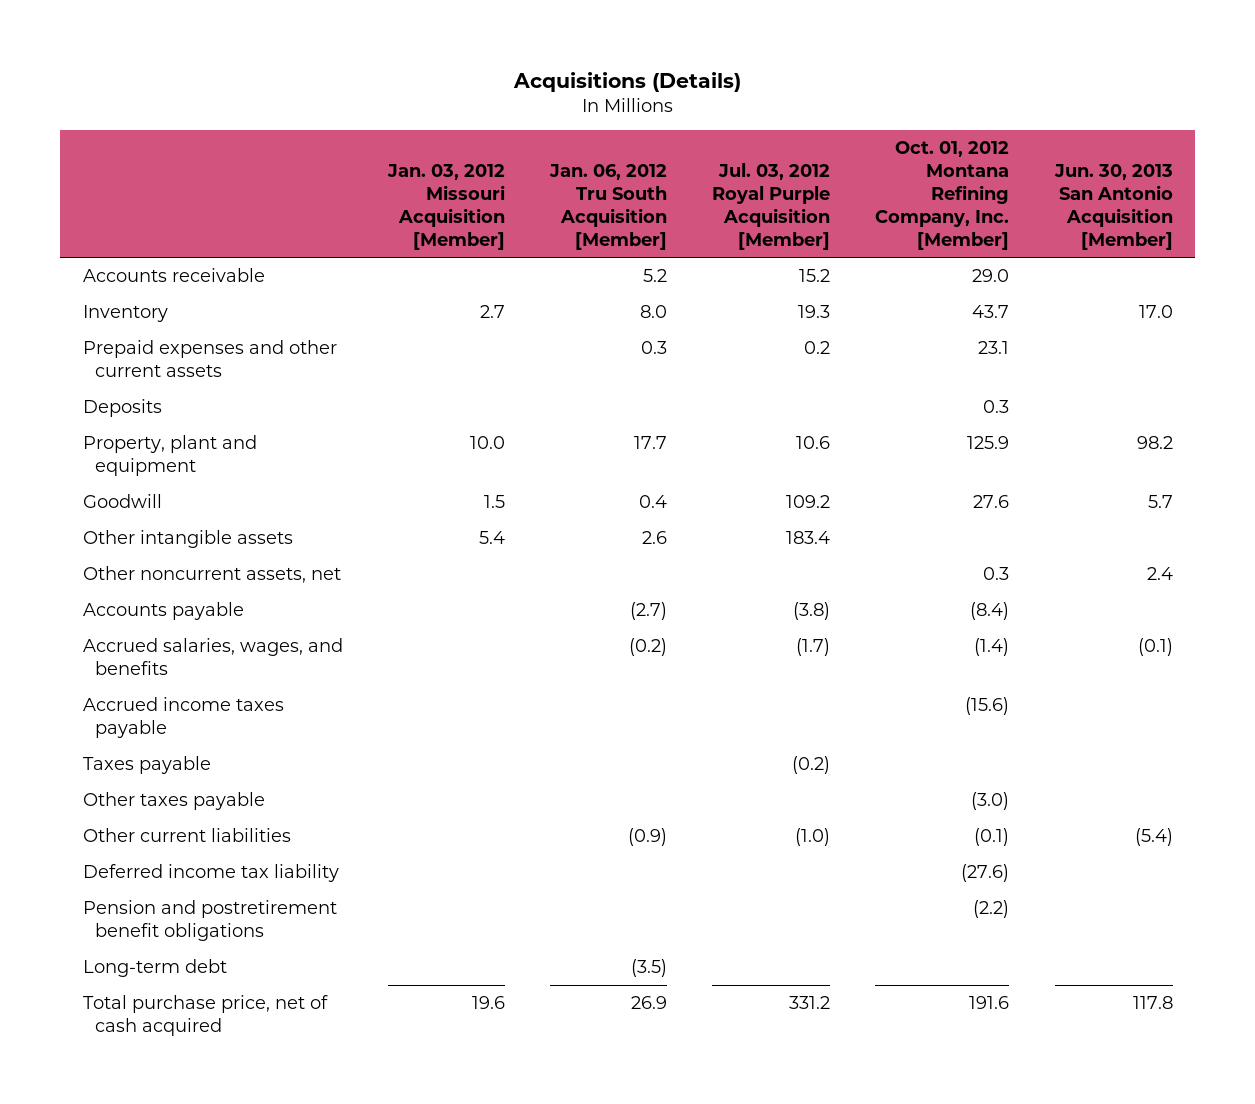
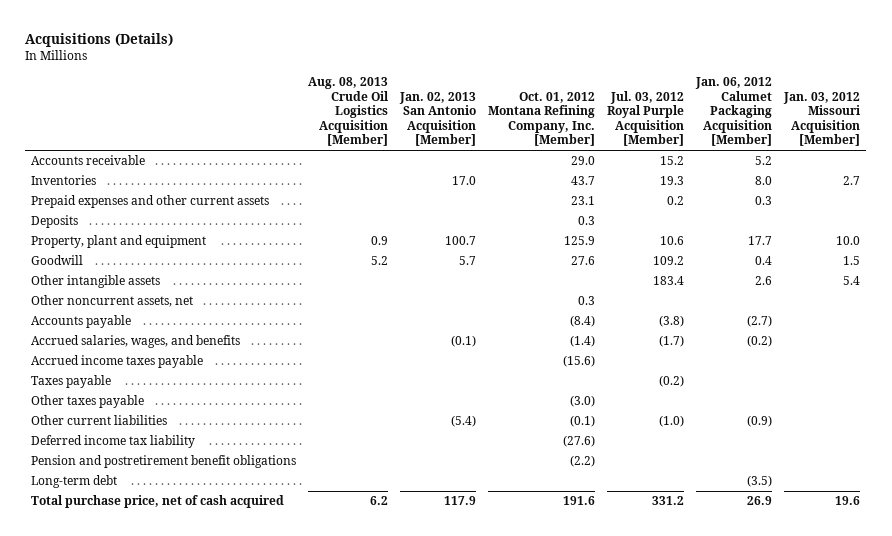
- | Jan. 03, 2012 Missouri Acquisition [Member] | Jan. 06, 2012 Tru South Acquisition [Member] | Jul. 03, 2012 Royal Purple Acquisition [Member] | Oct. 01, 2012 Montana Refining Company, Inc. [Member] | Jun. 30, 2013 San Antonio Acquisition [Member]
+ | Aug. 08, 2013 Crude Oil Logistics Acquisition [Member] | Jan. 02, 2013 San Antonio Acquisition [Member] | Oct. 01, 2012 Montana Refining Company, Inc. [Member] | Jul. 03, 2012 Royal Purple Acquisition [Member] | Jan. 06, 2012 Calumet Packaging Acquisition [Member] | Jan. 03, 2012 Missouri Acquisition [Member]
- Inventory | 2.7 | 8.0 | 19.3 | 43.7 | 17.0
+ Inventories | | 17.0 | 43.7 | 19.3 | 8.0 | 2.7

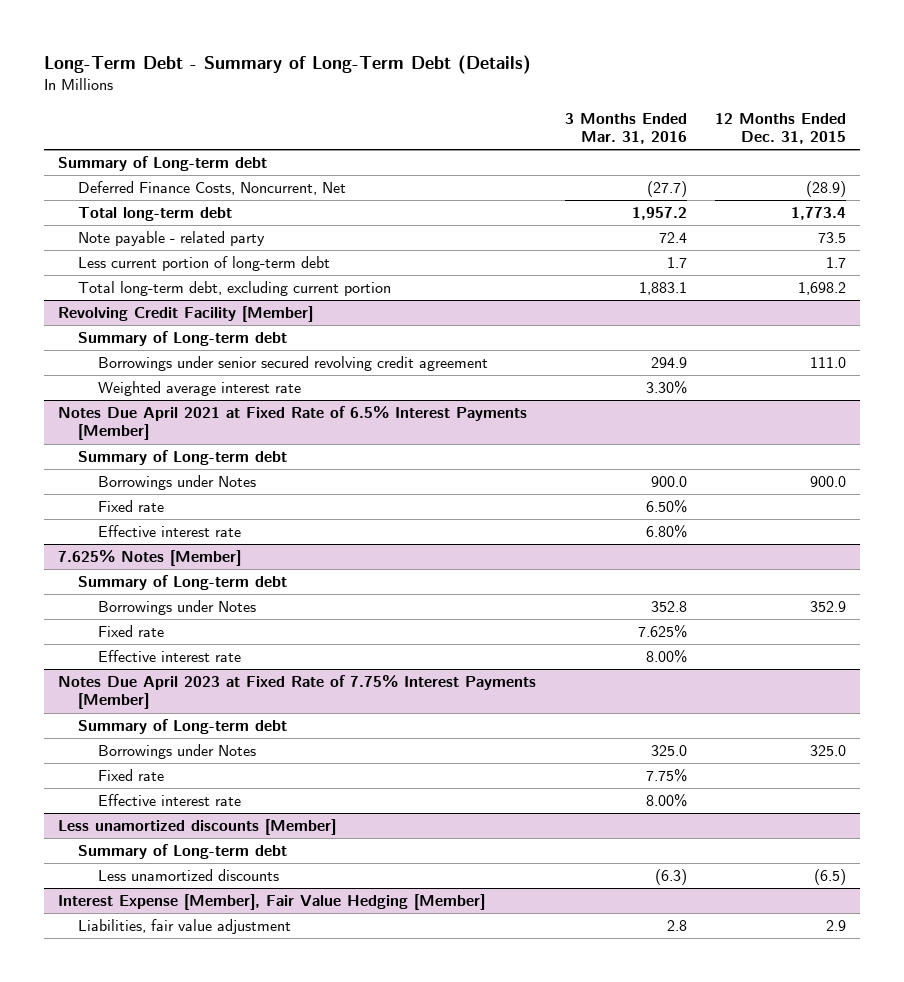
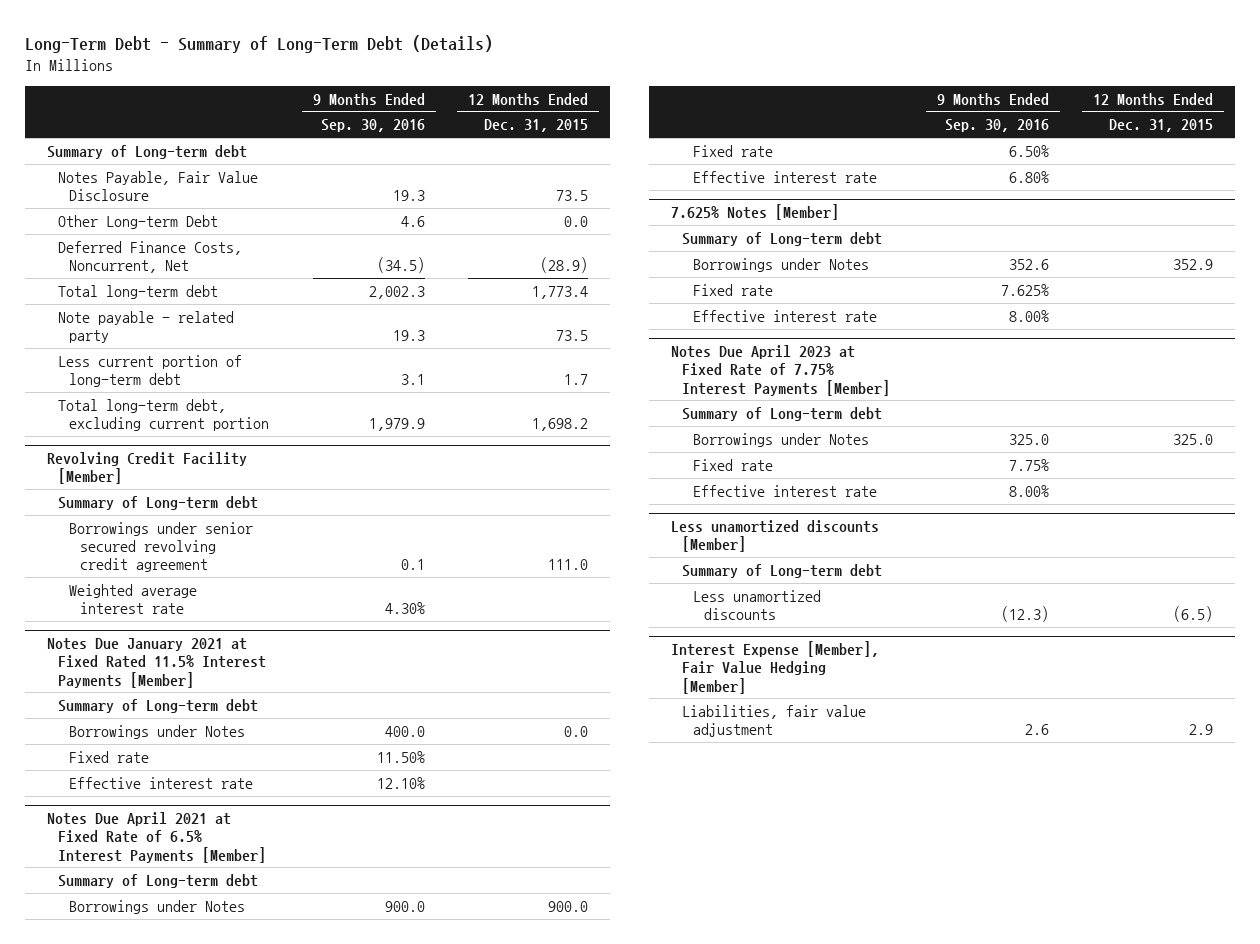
- | 3 Months Ended Mar. 31, 2016 | 12 Months Ended Dec. 31, 2015
+ | 9 Months Ended Sep. 30, 2016 | 12 Months Ended Dec. 31, 2015
+ Notes Payable, Fair Value Disclosure | 19.3 | 73.5
+ Other Long-term Debt | 4.6 | 0.0
+ Notes Due January 2021 at Fixed Rated 11.5% Interest Payments [Member]
+ Summary of Long-term debt
+ Borrowings under Notes | 400.0 | 0.0
+ Fixed rate | 11.50% |
+ Effective interest rate | 12.10% |

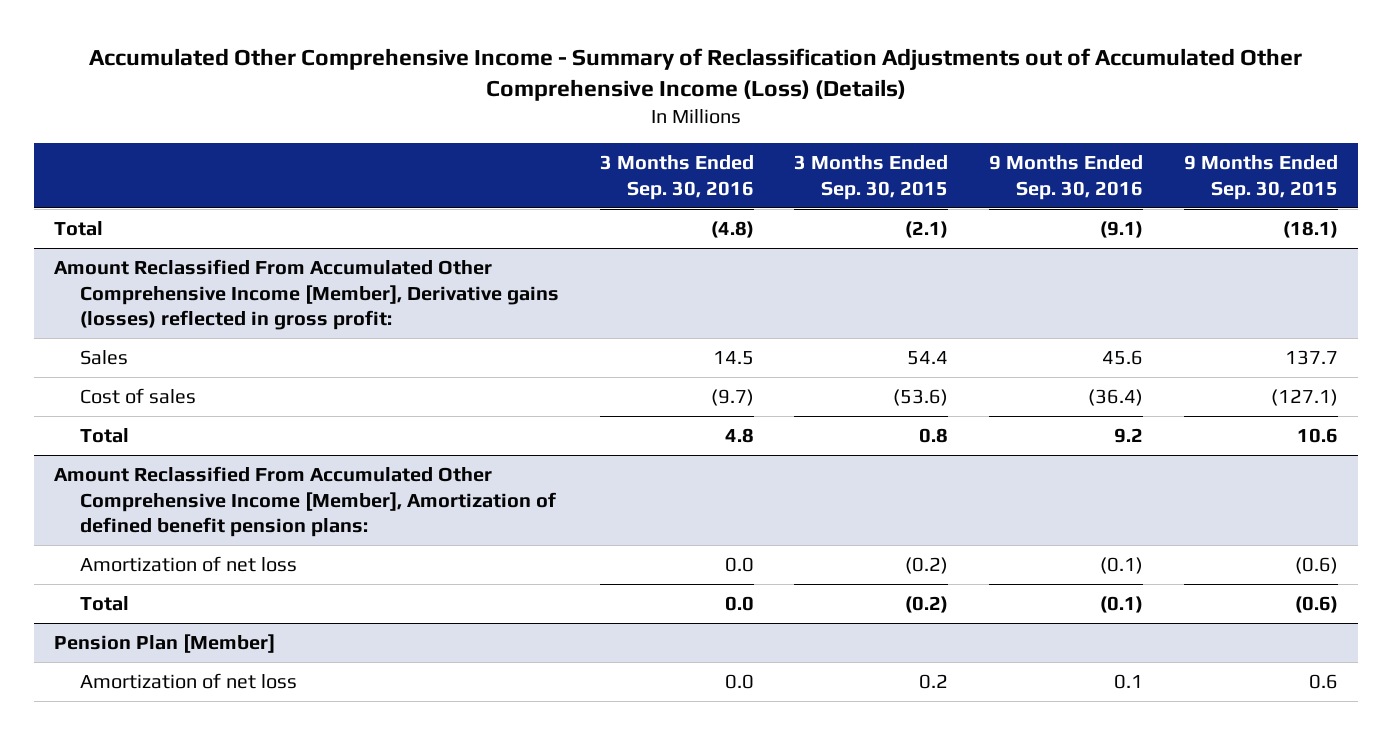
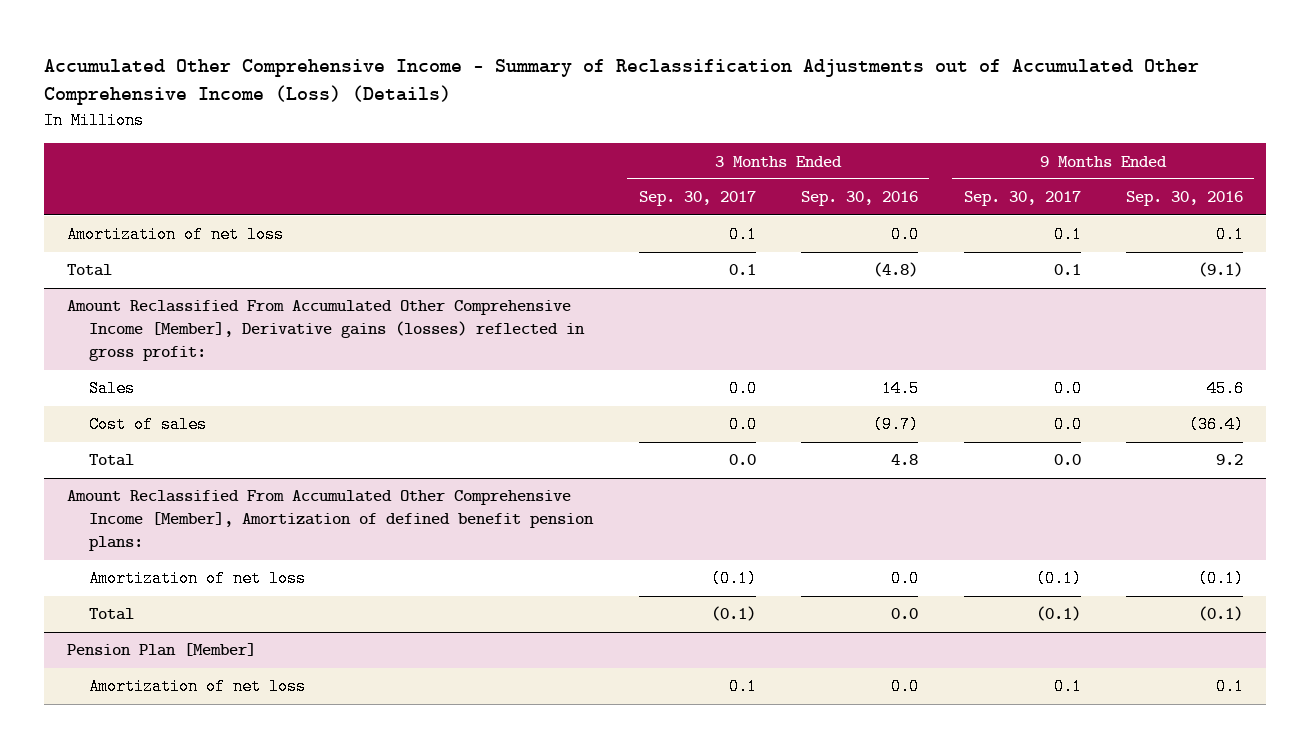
- | 3 Months Ended Sep. 30, 2016 | 3 Months Ended Sep. 30, 2015 | 9 Months Ended Sep. 30, 2016 | 9 Months Ended Sep. 30, 2015
+ | 3 Months Ended Sep. 30, 2017 | 3 Months Ended Sep. 30, 2016 | 9 Months Ended Sep. 30, 2017 | 9 Months Ended Sep. 30, 2016
+ Amortization of net loss | 0.1 | 0.0 | 0.1 | 0.1

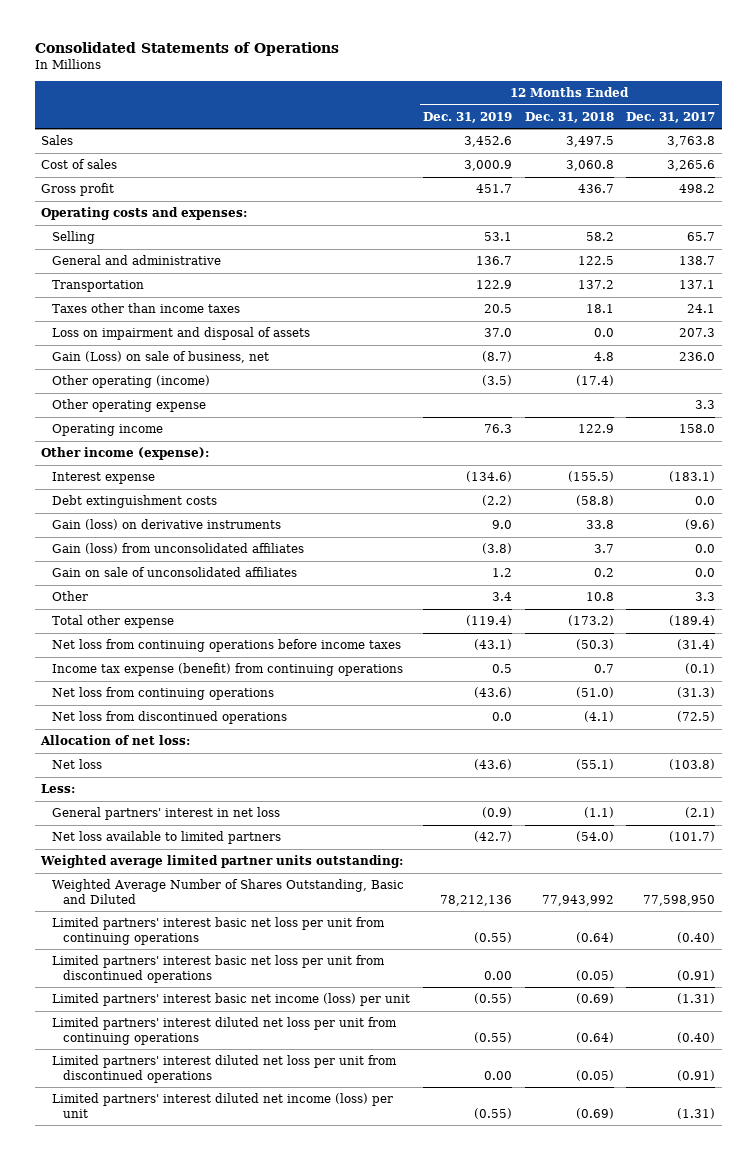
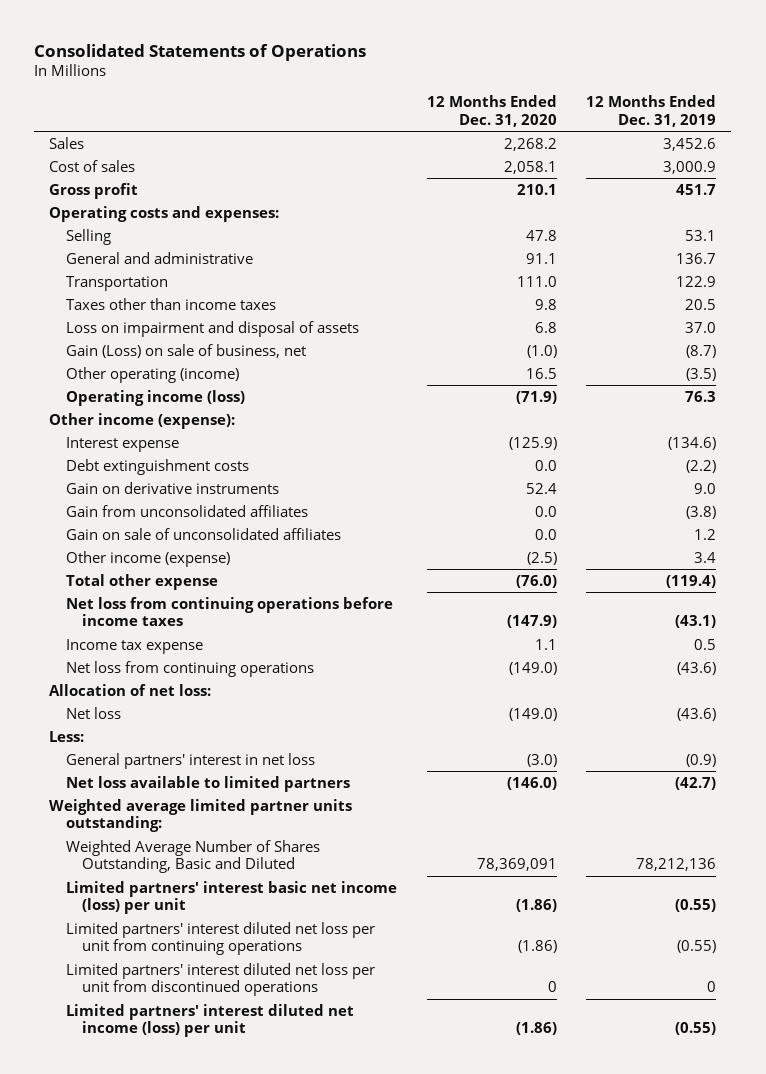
- | 12 Months Ended Dec. 31, 2019 | 12 Months Ended Dec. 31, 2018 | 12 Months Ended Dec. 31, 2017
+ | 12 Months Ended Dec. 31, 2020 | 12 Months Ended Dec. 31, 2019
- Other operating expense | | | 3.3
- Operating income | 76.3 | 122.9 | 158.0
+ Operating income (loss) | (71.9) | 76.3
- Gain (loss) on derivative instruments | 9.0 | 33.8 | (9.6)
- Gain (loss) from unconsolidated affiliates | (3.8) | 3.7 | 0.0
+ Gain on derivative instruments | 52.4 | 9.0
+ Gain from unconsolidated affiliates | 0.0 | (3.8)
- Other | 3.4 | 10.8 | 3.3
+ Other income (expense) | (2.5) | 3.4
- Income tax expense (benefit) from continuing operations | 0.5 | 0.7 | (0.1)
+ Income tax expense | 1.1 | 0.5
- Net loss from discontinued operations | 0.0 | (4.1) | (72.5)
- Limited partners' interest basic net loss per unit from continuing operations | (0.55) | (0.64) | (0.40)
- Limited partners' interest basic net loss per unit from discontinued operations | 0.00 | (0.05) | (0.91)
- Limited partners' interest diluted net loss per unit from discontinued operations | 0.00 | (0.05) | (0.91)
+ Limited partners' interest diluted net loss per unit from discontinued operations | 0 | 0

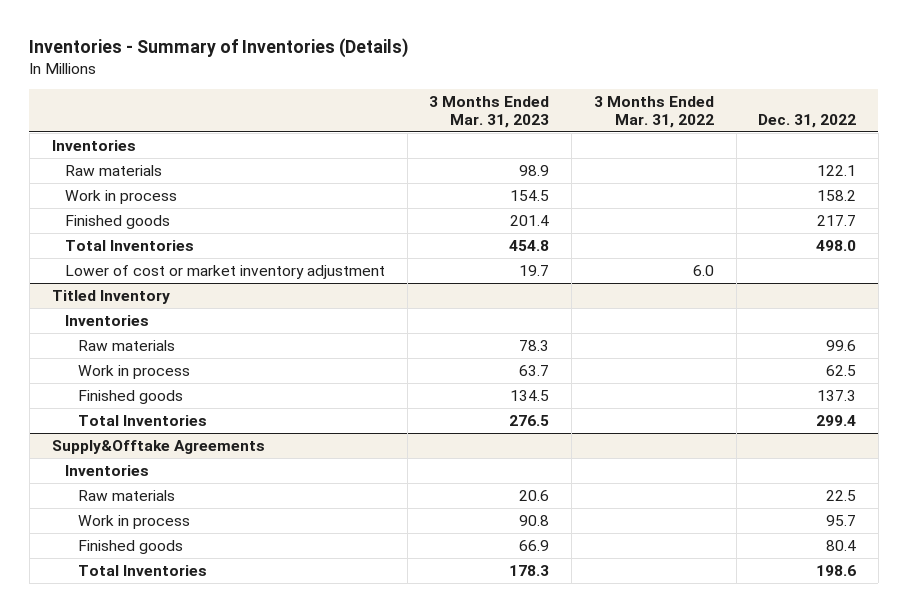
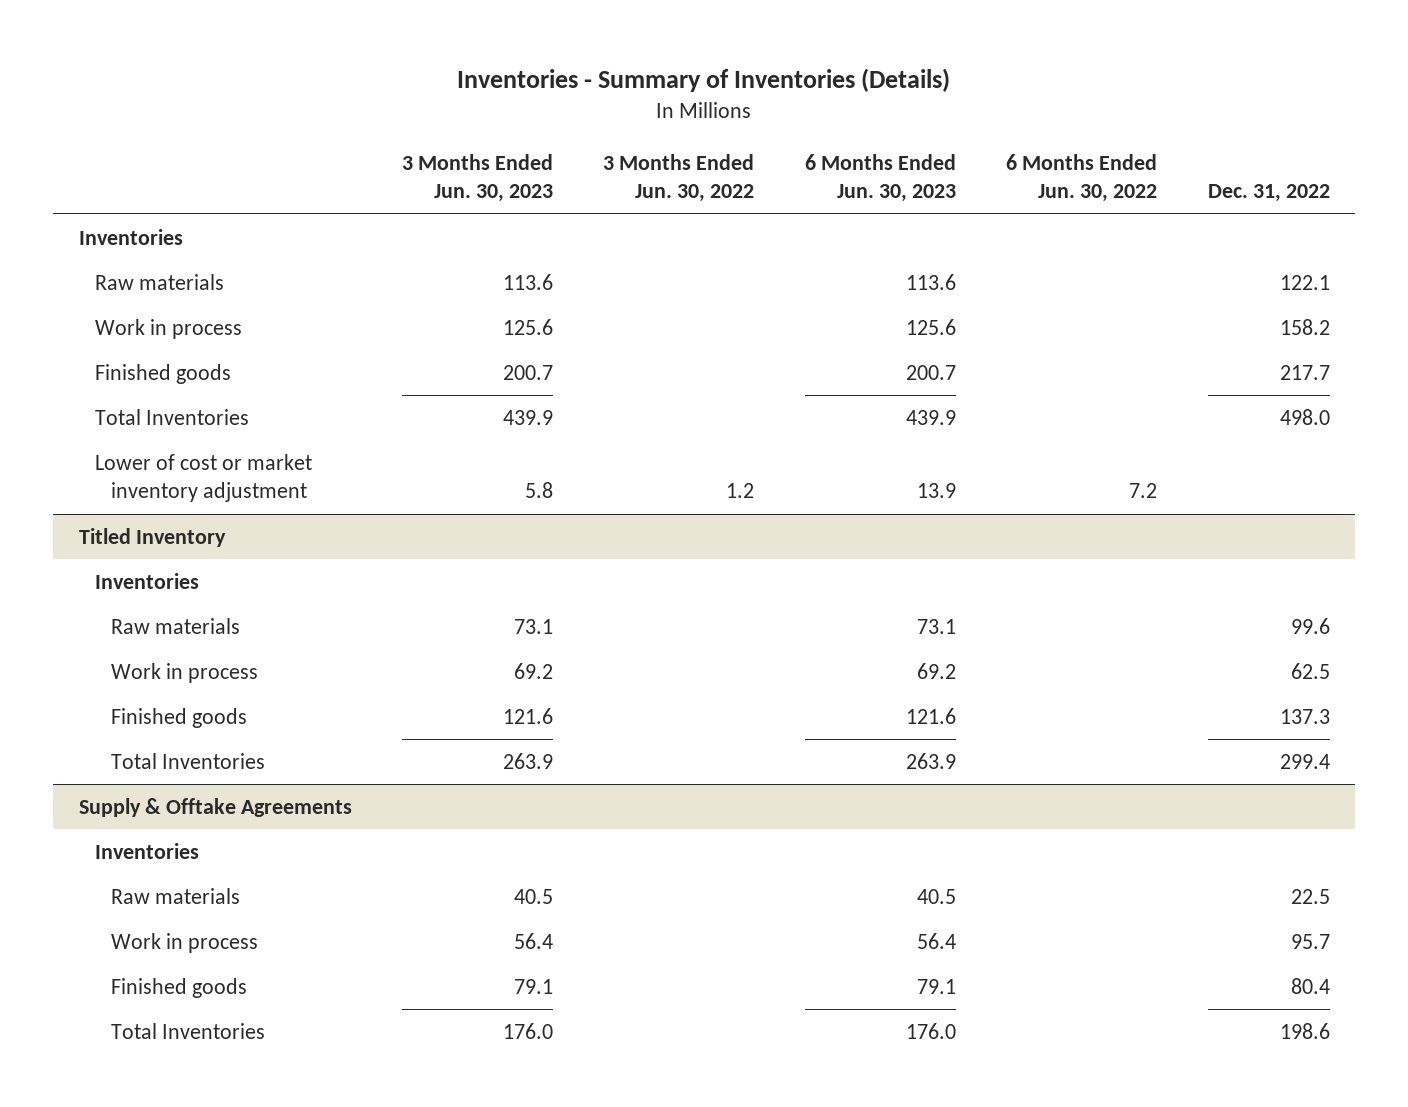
- | 3 Months Ended Mar. 31, 2023 | 3 Months Ended Mar. 31, 2022 | Dec. 31, 2022
+ | 3 Months Ended Jun. 30, 2023 | 3 Months Ended Jun. 30, 2022 | 6 Months Ended Jun. 30, 2023 | 6 Months Ended Jun. 30, 2022 | Dec. 31, 2022
- Supply&Offtake Agreements
+ Supply & Offtake Agreements

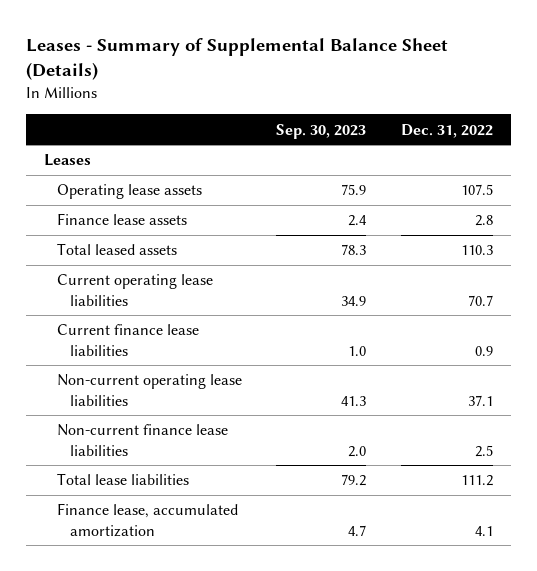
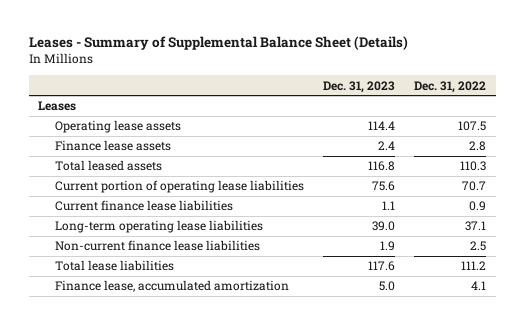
- | Sep. 30, 2023 | Dec. 31, 2022
+ | Dec. 31, 2023 | Dec. 31, 2022
- Current operating lease liabilities | 34.9 | 70.7
+ Current portion of operating lease liabilities | 75.6 | 70.7
- Non-current operating lease liabilities | 41.3 | 37.1
+ Long-term operating lease liabilities | 39.0 | 37.1

